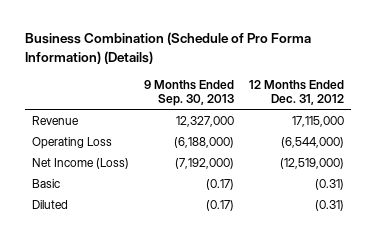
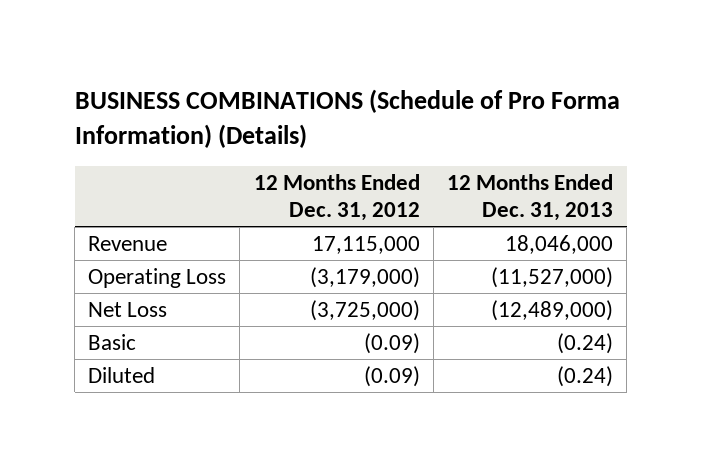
- Business Combination (Schedule of Pro Forma Information) (Details)
+ BUSINESS COMBINATIONS (Schedule of Pro Forma Information) (Details)
- | 9 Months Ended Sep. 30, 2013 | 12 Months Ended Dec. 31, 2012
+ | 12 Months Ended Dec. 31, 2012 | 12 Months Ended Dec. 31, 2013
- Operating Loss | (6,188,000) | (6,544,000)
- Net Income (Loss) | (7,192,000) | (12,519,000)
- Basic | (0.17) | (0.31)
- Diluted | (0.17) | (0.31)
+ Operating Loss | (3,179,000) | (11,527,000)
+ Net Loss | (3,725,000) | (12,489,000)
+ Basic | (0.09) | (0.24)
+ Diluted | (0.09) | (0.24)

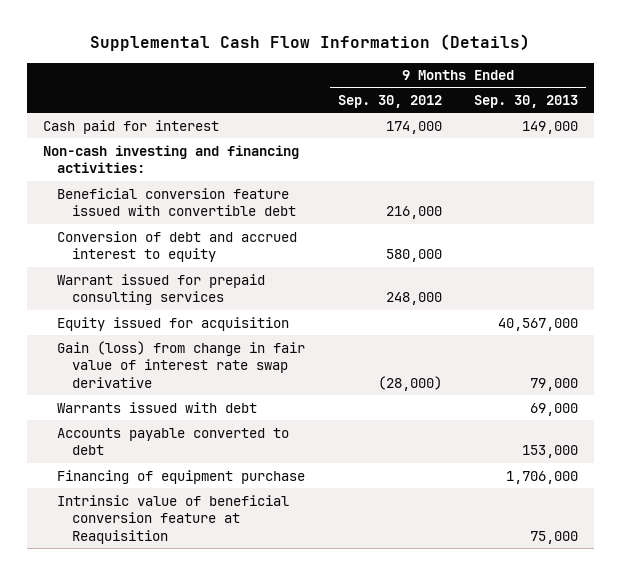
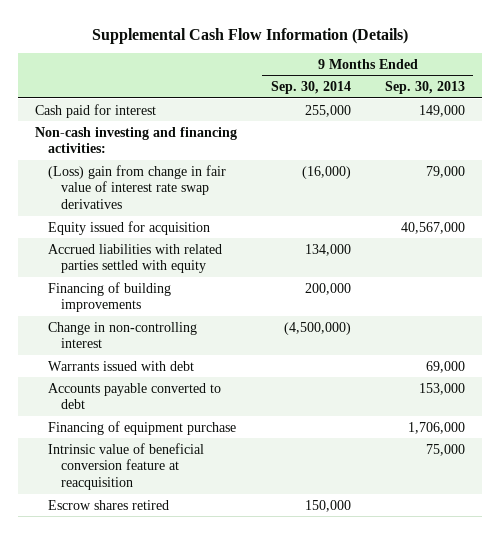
- | 9 Months Ended Sep. 30, 2012 | 9 Months Ended Sep. 30, 2013
+ | 9 Months Ended Sep. 30, 2014 | 9 Months Ended Sep. 30, 2013
- Beneficial conversion feature issued with convertible debt | 216,000 |
- Conversion of debt and accrued interest to equity | 580,000 |
- Warrant issued for prepaid consulting services | 248,000 |
+ (Loss) gain from change in fair value of interest rate swap derivatives | (16,000) | 79,000
- Gain (loss) from change in fair value of interest rate swap derivative | (28,000) | 79,000
+ Accrued liabilities with related parties settled with equity | 134,000 |
+ Financing of building improvements | 200,000 |
+ Change in non-controlling interest | (4,500,000) |
- Intrinsic value of beneficial conversion feature at Reaquisition | | 75,000
+ Intrinsic value of beneficial conversion feature at reacquisition | | 75,000
+ Escrow shares retired | 150,000 |

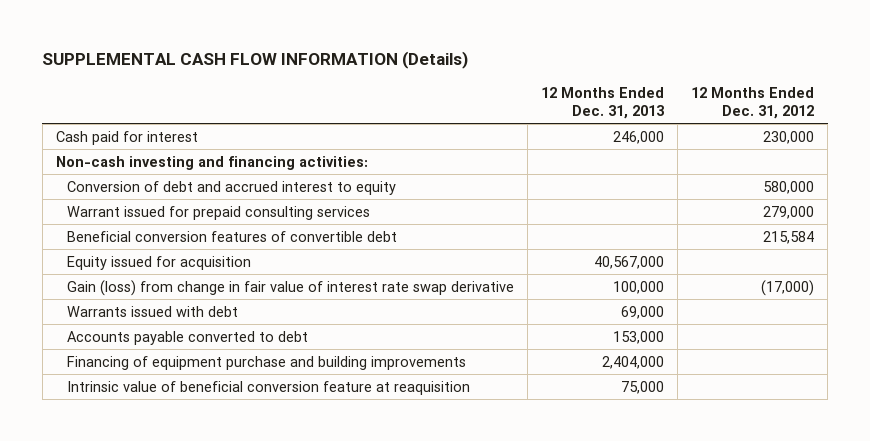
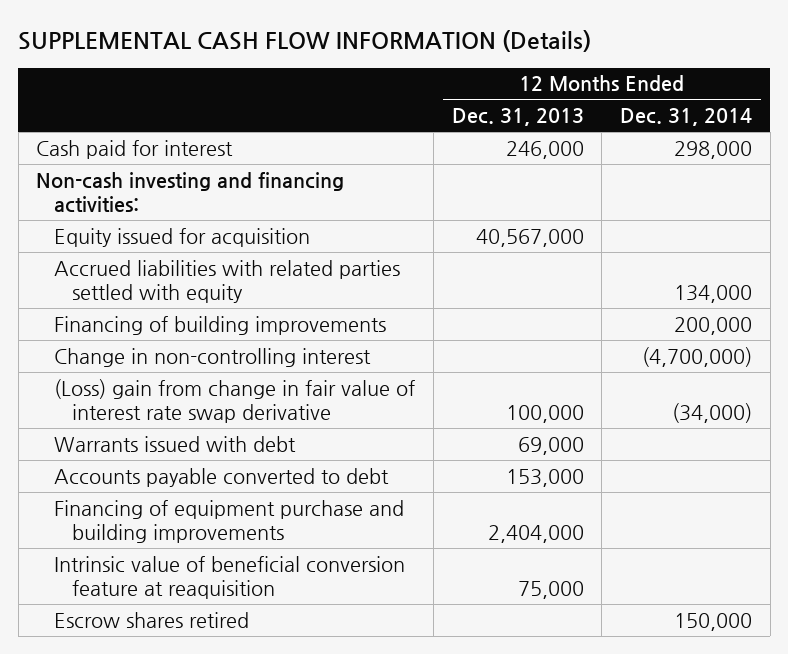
- | 12 Months Ended Dec. 31, 2013 | 12 Months Ended Dec. 31, 2012
+ | 12 Months Ended Dec. 31, 2013 | 12 Months Ended Dec. 31, 2014
- Conversion of debt and accrued interest to equity | | 580,000
- Warrant issued for prepaid consulting services | | 279,000
- Beneficial conversion features of convertible debt | | 215,584
- Gain (loss) from change in fair value of interest rate swap derivative | 100,000 | (17,000)
+ Accrued liabilities with related parties settled with equity | | 134,000
+ Financing of building improvements | | 200,000
+ Change in non-controlling interest | | (4,700,000)
+ (Loss) gain from change in fair value of interest rate swap derivative | 100,000 | (34,000)
+ Escrow shares retired | | 150,000

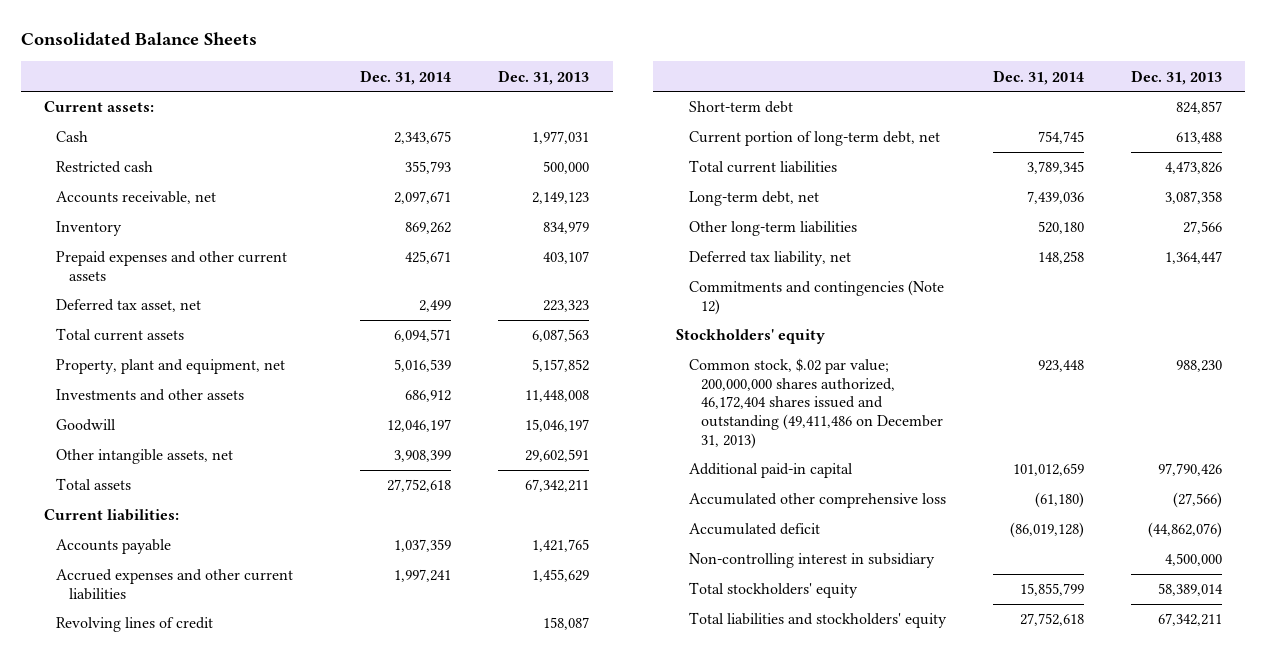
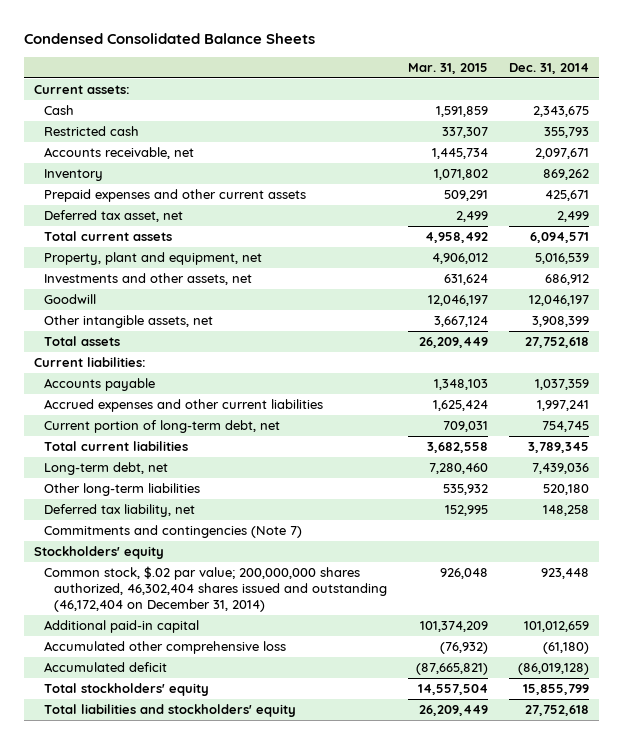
- Consolidated Balance Sheets
+ Condensed Consolidated Balance Sheets
- | Dec. 31, 2014 | Dec. 31, 2013
+ | Mar. 31, 2015 | Dec. 31, 2014
- Investments and other assets | 686,912 | 11,448,008
+ Investments and other assets, net | 631,624 | 686,912
- Revolving lines of credit | | 158,087
- Short-term debt | | 824,857
- Commitments and contingencies (Note 12)
+ Commitments and contingencies (Note 7)
- Common stock, $.02 par value; 200,000,000 shares authorized, 46,172,404 shares issued and outstanding (49,411,486 on December 31, 2013) | 923,448 | 988,230
+ Common stock, $.02 par value; 200,000,000 shares authorized, 46,302,404 shares issued and outstanding (46,172,404 on December 31, 2014) | 926,048 | 923,448
- Non-controlling interest in subsidiary | | 4,500,000

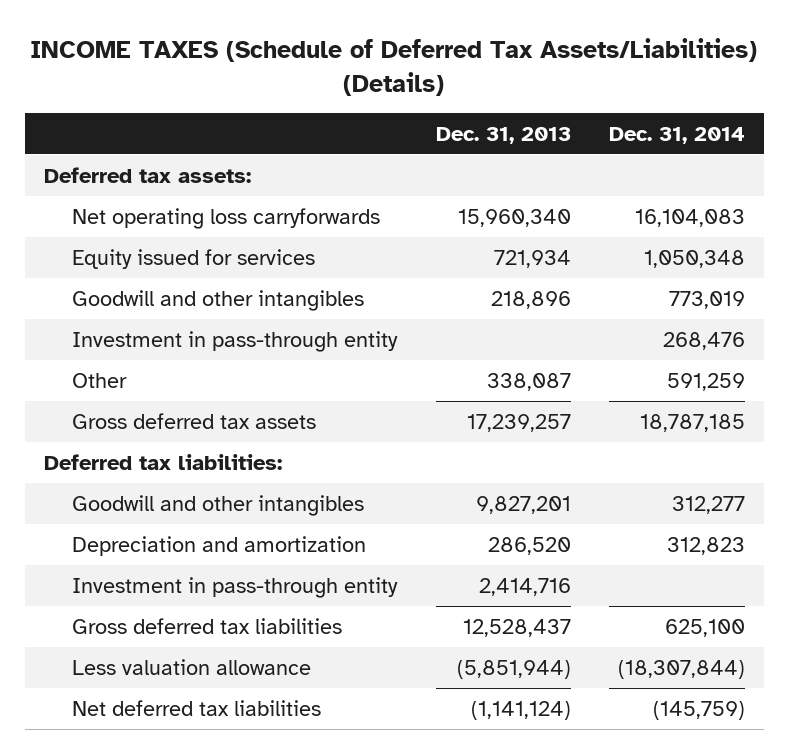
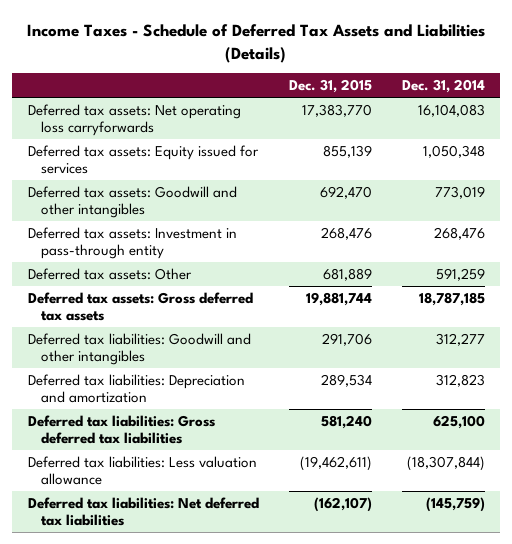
- INCOME TAXES (Schedule of Deferred Tax Assets/Liabilities) (Details)
+ Income Taxes - Schedule of Deferred Tax Assets and Liabilities (Details)
- | Dec. 31, 2013 | Dec. 31, 2014
+ | Dec. 31, 2015 | Dec. 31, 2014
- Deferred tax assets:
- Net operating loss carryforwards | 15,960,340 | 16,104,083
- Equity issued for services | 721,934 | 1,050,348
- Goodwill and other intangibles | 218,896 | 773,019
- Investment in pass-through entity | | 268,476
- Other | 338,087 | 591,259
- Gross deferred tax assets | 17,239,257 | 18,787,185
- Deferred tax liabilities:
- Goodwill and other intangibles | 9,827,201 | 312,277
- Depreciation and amortization | 286,520 | 312,823
- Investment in pass-through entity | 2,414,716 |
- Gross deferred tax liabilities | 12,528,437 | 625,100
- Less valuation allowance | (5,851,944) | (18,307,844)
- Net deferred tax liabilities | (1,141,124) | (145,759)
+ Deferred tax assets: Net operating loss carryforwards | 17,383,770 | 16,104,083
+ Deferred tax assets: Equity issued for services | 855,139 | 1,050,348
+ Deferred tax assets: Goodwill and other intangibles | 692,470 | 773,019
+ Deferred tax assets: Investment in pass-through entity | 268,476 | 268,476
+ Deferred tax assets: Other | 681,889 | 591,259
+ Deferred tax assets: Gross deferred tax assets | 19,881,744 | 18,787,185
+ Deferred tax liabilities: Goodwill and other intangibles | 291,706 | 312,277
+ Deferred tax liabilities: Depreciation and amortization | 289,534 | 312,823
+ Deferred tax liabilities: Gross deferred tax liabilities | 581,240 | 625,100
+ Deferred tax liabilities: Less valuation allowance | (19,462,611) | (18,307,844)
+ Deferred tax liabilities: Net deferred tax liabilities | (162,107) | (145,759)

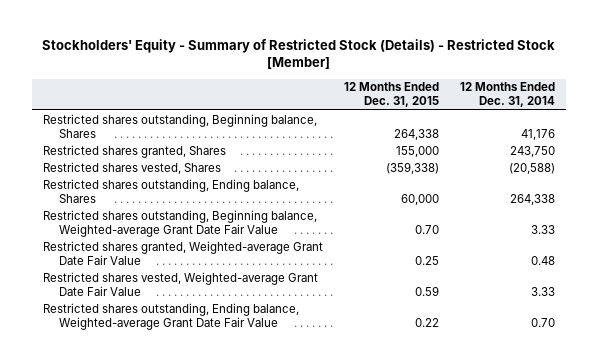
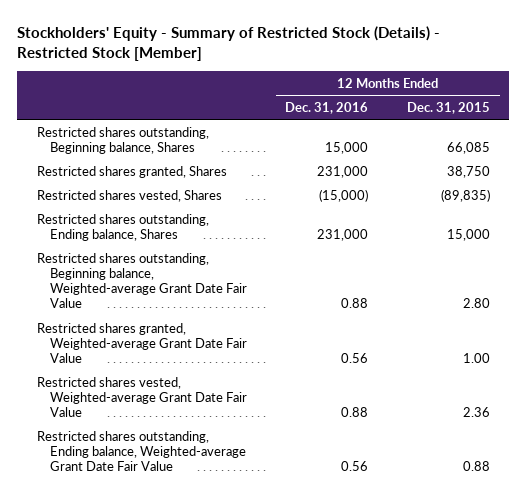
- | 12 Months Ended Dec. 31, 2015 | 12 Months Ended Dec. 31, 2014
+ | 12 Months Ended Dec. 31, 2016 | 12 Months Ended Dec. 31, 2015
- Restricted shares outstanding, Beginning balance, Shares | 264,338 | 41,176
- Restricted shares granted, Shares | 155,000 | 243,750
- Restricted shares vested, Shares | (359,338) | (20,588)
- Restricted shares outstanding, Ending balance, Shares | 60,000 | 264,338
- Restricted shares outstanding, Beginning balance, Weighted-average Grant Date Fair Value | 0.70 | 3.33
- Restricted shares granted, Weighted-average Grant Date Fair Value | 0.25 | 0.48
- Restricted shares vested, Weighted-average Grant Date Fair Value | 0.59 | 3.33
- Restricted shares outstanding, Ending balance, Weighted-average Grant Date Fair Value | 0.22 | 0.70
+ Restricted shares outstanding, Beginning balance, Shares | 15,000 | 66,085
+ Restricted shares granted, Shares | 231,000 | 38,750
+ Restricted shares vested, Shares | (15,000) | (89,835)
+ Restricted shares outstanding, Ending balance, Shares | 231,000 | 15,000
+ Restricted shares outstanding, Beginning balance, Weighted-average Grant Date Fair Value | 0.88 | 2.80
+ Restricted shares granted, Weighted-average Grant Date Fair Value | 0.56 | 1.00
+ Restricted shares vested, Weighted-average Grant Date Fair Value | 0.88 | 2.36
+ Restricted shares outstanding, Ending balance, Weighted-average Grant Date Fair Value | 0.56 | 0.88

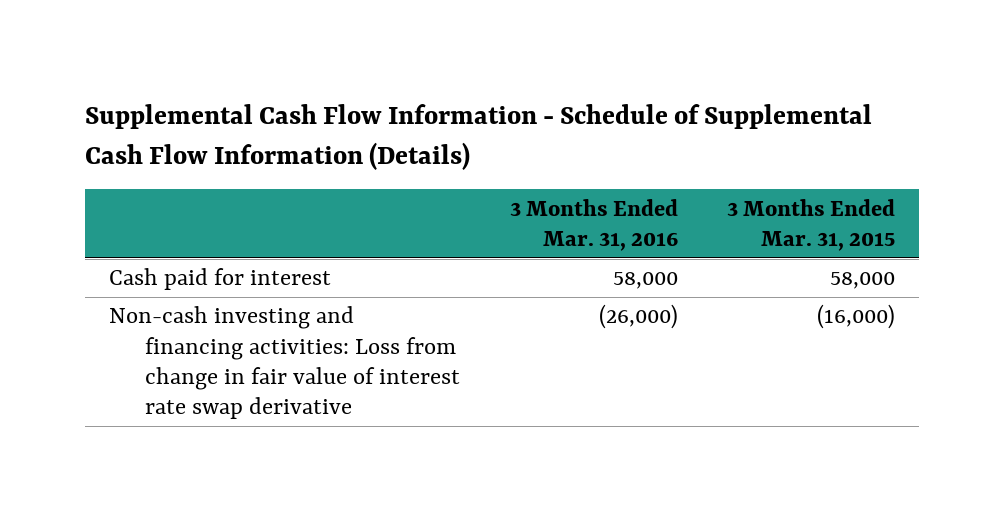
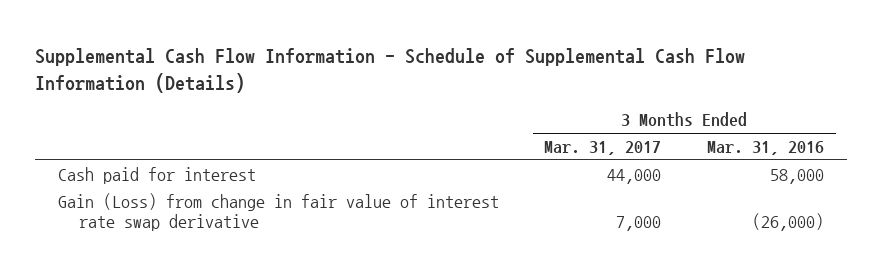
- | 3 Months Ended Mar. 31, 2016 | 3 Months Ended Mar. 31, 2015
+ | 3 Months Ended Mar. 31, 2017 | 3 Months Ended Mar. 31, 2016
- Non-cash investing and financing activities: Loss from change in fair value of interest rate swap derivative | (26,000) | (16,000)
+ Gain (Loss) from change in fair value of interest rate swap derivative | 7,000 | (26,000)

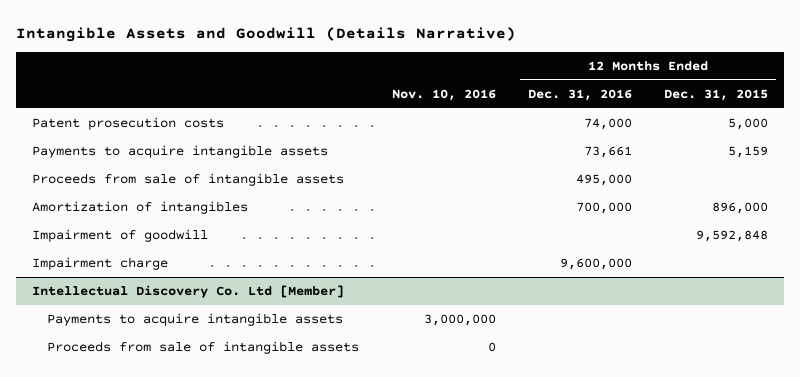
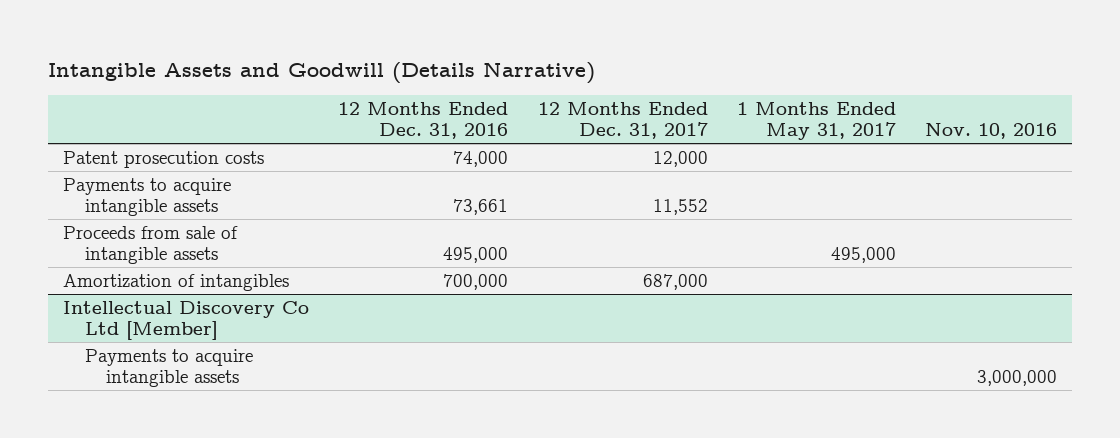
- | Nov. 10, 2016 | 12 Months Ended Dec. 31, 2016 | 12 Months Ended Dec. 31, 2015
+ | 12 Months Ended Dec. 31, 2016 | 12 Months Ended Dec. 31, 2017 | 1 Months Ended May 31, 2017 | Nov. 10, 2016
- Impairment of goodwill | | | 9,592,848
- Impairment charge | | 9,600,000 |
- Intellectual Discovery Co. Ltd [Member]
+ Intellectual Discovery Co Ltd [Member]
- Proceeds from sale of intangible assets | 0 | |

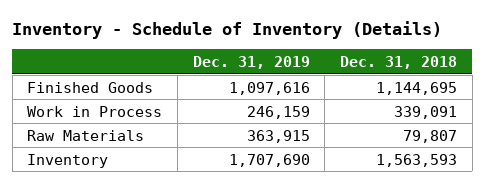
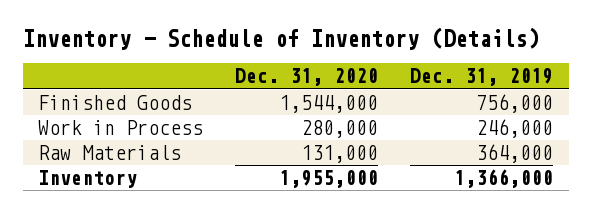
- | Dec. 31, 2019 | Dec. 31, 2018
+ | Dec. 31, 2020 | Dec. 31, 2019
- Finished Goods | 1,097,616 | 1,144,695
- Work in Process | 246,159 | 339,091
- Raw Materials | 363,915 | 79,807
- Inventory | 1,707,690 | 1,563,593
+ Finished Goods | 1,544,000 | 756,000
+ Work in Process | 280,000 | 246,000
+ Raw Materials | 131,000 | 364,000
+ Inventory | 1,955,000 | 1,366,000

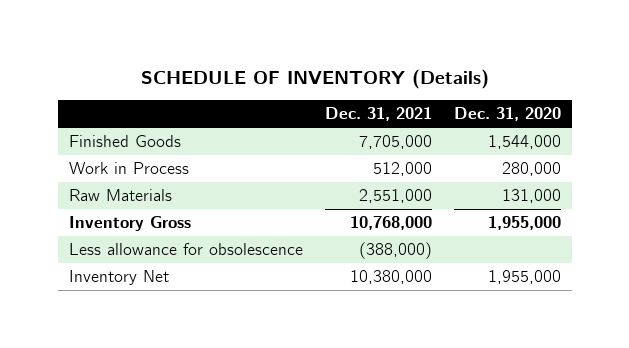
- Inventory - Schedule of Inventory (Details)
+ SCHEDULE OF INVENTORY (Details)
- | Dec. 31, 2020 | Dec. 31, 2019
+ | Dec. 31, 2021 | Dec. 31, 2020
- Inventory | 1,955,000 | 1,366,000
+ Inventory Gross | 10,768,000 | 1,955,000
+ Less allowance for obsolescence | (388,000) |
+ Inventory Net | 10,380,000 | 1,955,000

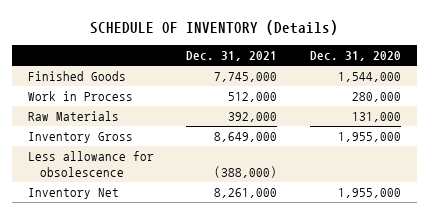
- Finished Goods | 7,705,000 | 1,544,000
+ Finished Goods | 7,745,000 | 1,544,000
- Raw Materials | 2,551,000 | 131,000
- Inventory Gross | 10,768,000 | 1,955,000
+ Raw Materials | 392,000 | 131,000
+ Inventory Gross | 8,649,000 | 1,955,000
- Inventory Net | 10,380,000 | 1,955,000
+ Inventory Net | 8,261,000 | 1,955,000

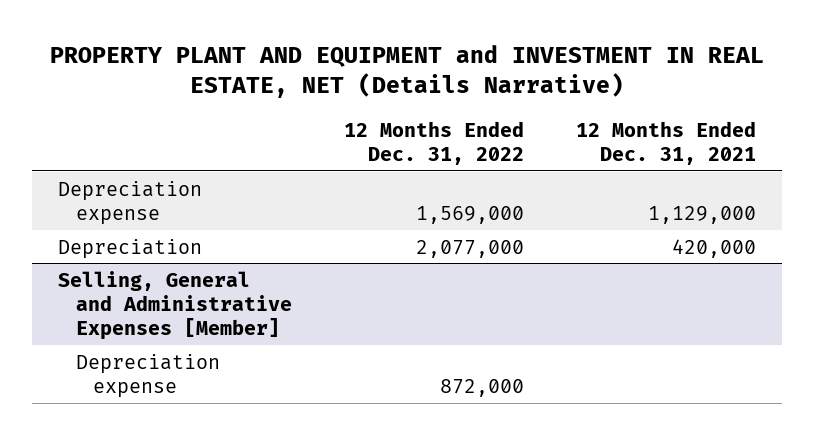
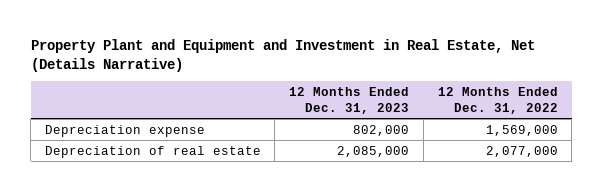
- PROPERTY PLANT AND EQUIPMENT and INVESTMENT IN REAL ESTATE, NET (Details Narrative)
+ Property Plant and Equipment and Investment in Real Estate, Net (Details Narrative)
- | 12 Months Ended Dec. 31, 2022 | 12 Months Ended Dec. 31, 2021
+ | 12 Months Ended Dec. 31, 2023 | 12 Months Ended Dec. 31, 2022
- Depreciation | 2,077,000 | 420,000
- Selling, General and Administrative Expenses [Member]
- Depreciation expense | 872,000 |
+ Depreciation of real estate | 2,085,000 | 2,077,000

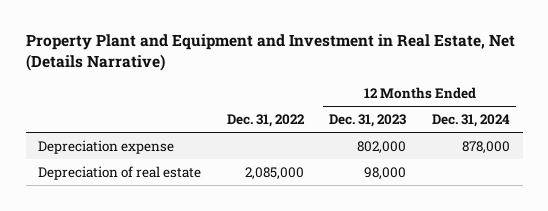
- | 12 Months Ended Dec. 31, 2023 | 12 Months Ended Dec. 31, 2022
+ | Dec. 31, 2022 | 12 Months Ended Dec. 31, 2023 | 12 Months Ended Dec. 31, 2024
- Depreciation of real estate | 2,085,000 | 2,077,000
+ Depreciation of real estate | 2,085,000 | 98,000 |

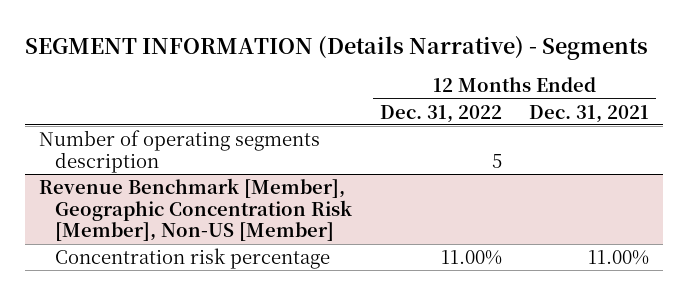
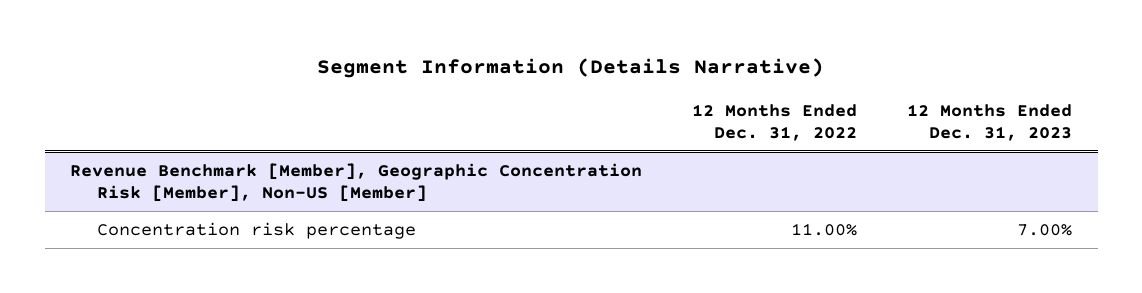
- SEGMENT INFORMATION (Details Narrative) - Segments
+ Segment Information (Details Narrative)
- | 12 Months Ended Dec. 31, 2022 | 12 Months Ended Dec. 31, 2021
+ | 12 Months Ended Dec. 31, 2022 | 12 Months Ended Dec. 31, 2023
- Number of operating segments description | 5 |

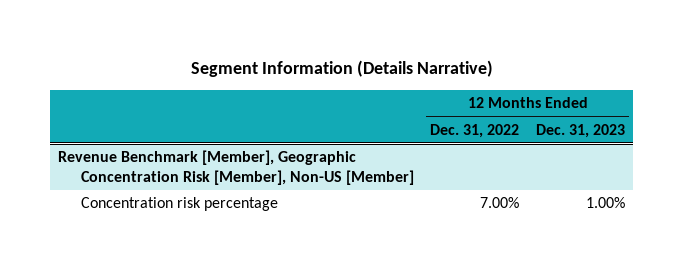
@ Revenue Benchmark [Member], Geographic Concentration Risk [Member], Non-US [Member]
- Concentration risk percentage | 11.00% | 7.00%
+ Concentration risk percentage | 7.00% | 1.00%

